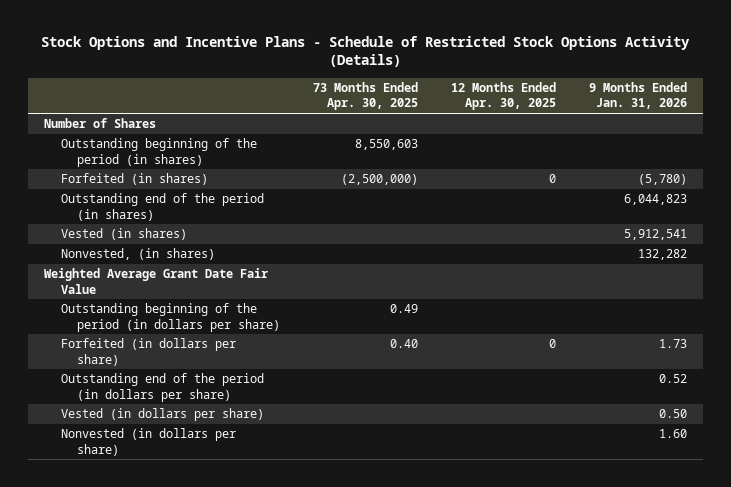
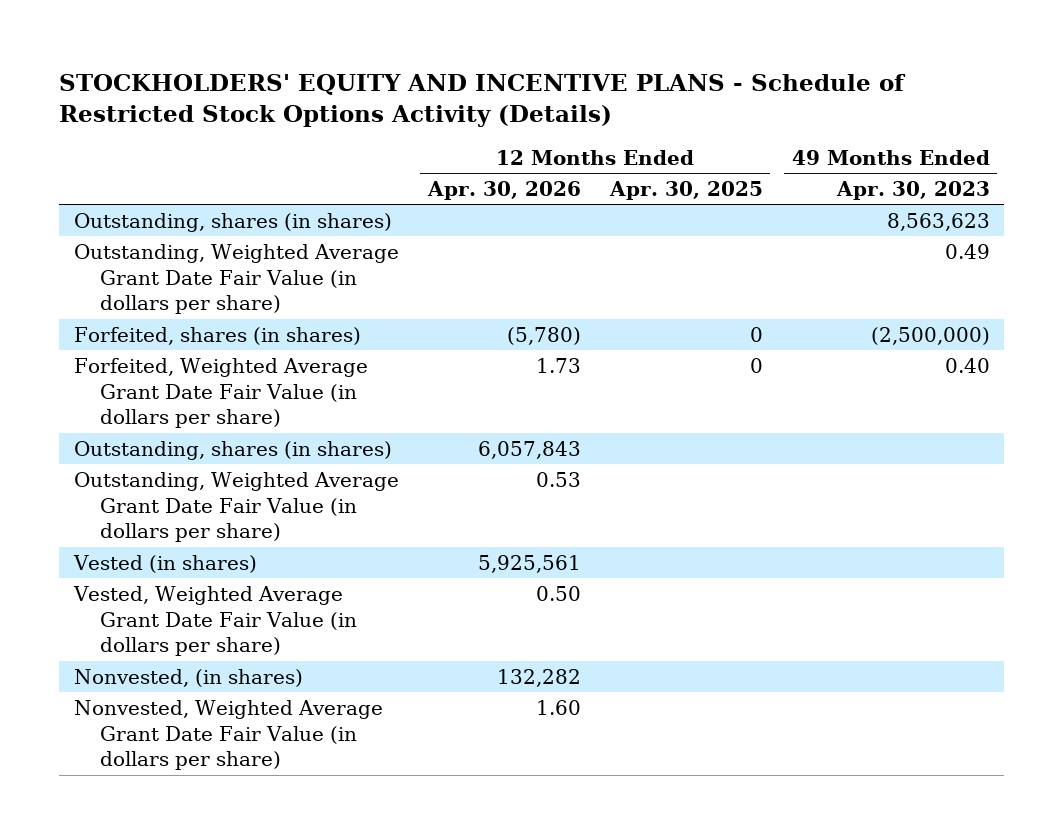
- Stock Options and Incentive Plans - Schedule of Restricted Stock Options Activity (Details)
+ STOCKHOLDERS' EQUITY AND INCENTIVE PLANS - Schedule of Restricted Stock Options Activity (Details)
- | 73 Months Ended Apr. 30, 2025 | 12 Months Ended Apr. 30, 2025 | 9 Months Ended Jan. 31, 2026
+ | 12 Months Ended Apr. 30, 2026 | 12 Months Ended Apr. 30, 2025 | 49 Months Ended Apr. 30, 2023
- Number of Shares
- Outstanding beginning of the period (in shares) | 8,550,603 | |
- Forfeited (in shares) | (2,500,000) | 0 | (5,780)
- Outstanding end of the period (in shares) | | | 6,044,823
+ Outstanding, shares (in shares) | | | 8,563,623
+ Outstanding, Weighted Average Grant Date Fair Value (in dollars per share) | | | 0.49
+ Forfeited, shares (in shares) | (5,780) | 0 | (2,500,000)
+ Forfeited, Weighted Average Grant Date Fair Value (in dollars per share) | 1.73 | 0 | 0.40
+ Outstanding, shares (in shares) | 6,057,843 | |
+ Outstanding, Weighted Average Grant Date Fair Value (in dollars per share) | 0.53 | |
+ Vested, Weighted Average Grant Date Fair Value (in dollars per share) | 0.50 | |
- Weighted Average Grant Date Fair Value
- Outstanding beginning of the period (in dollars per share) | 0.49 | |
- Forfeited (in dollars per share) | 0.40 | 0 | 1.73
- Outstanding end of the period (in dollars per share) | | | 0.52
- Vested (in dollars per share) | | | 0.50
- Nonvested (in dollars per share) | | | 1.60
+ Nonvested, Weighted Average Grant Date Fair Value (in dollars per share) | 1.60 | |

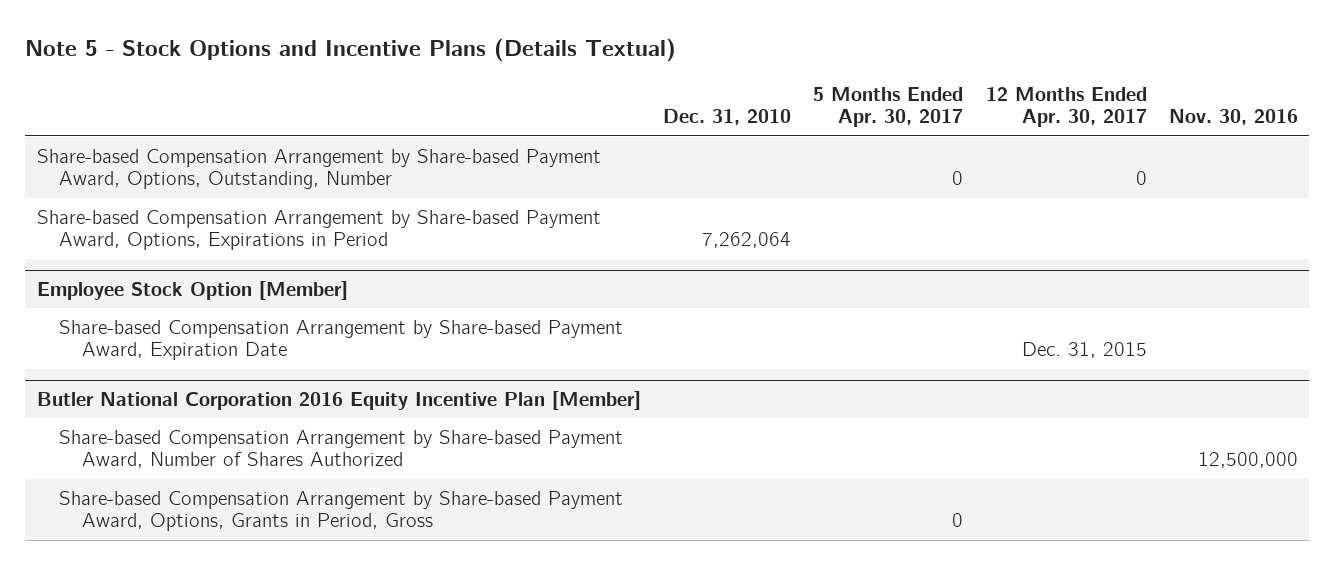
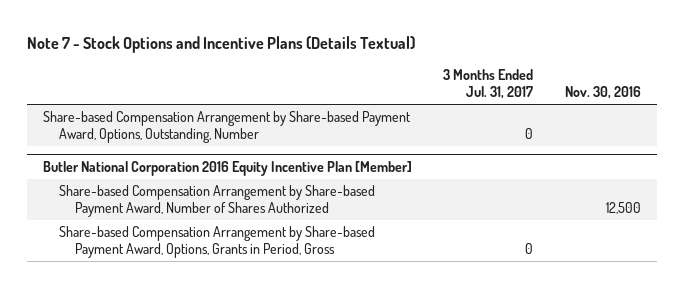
- Note 5 - Stock Options and Incentive Plans (Details Textual)
+ Note 7 - Stock Options and Incentive Plans (Details Textual)
- | Dec. 31, 2010 | 5 Months Ended Apr. 30, 2017 | 12 Months Ended Apr. 30, 2017 | Nov. 30, 2016
+ | 3 Months Ended Jul. 31, 2017 | Nov. 30, 2016
- Share-based Compensation Arrangement by Share-based Payment Award, Options, Expirations in Period | 7,262,064 | | |
- Employee Stock Option [Member]
- Share-based Compensation Arrangement by Share-based Payment Award, Expiration Date | | | Dec. 31, 2015 |
@ Butler National Corporation 2016 Equity Incentive Plan [Member]
- Share-based Compensation Arrangement by Share-based Payment Award, Number of Shares Authorized | | | | 12,500,000
+ Share-based Compensation Arrangement by Share-based Payment Award, Number of Shares Authorized | | 12,500

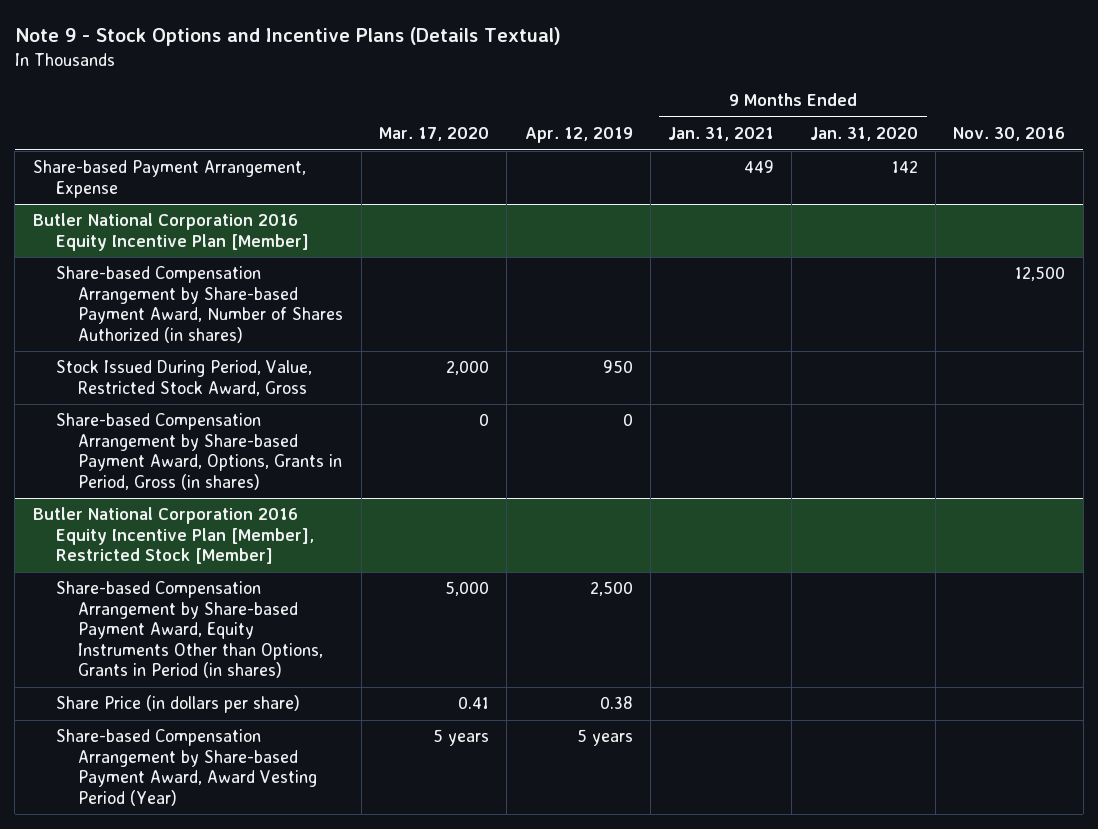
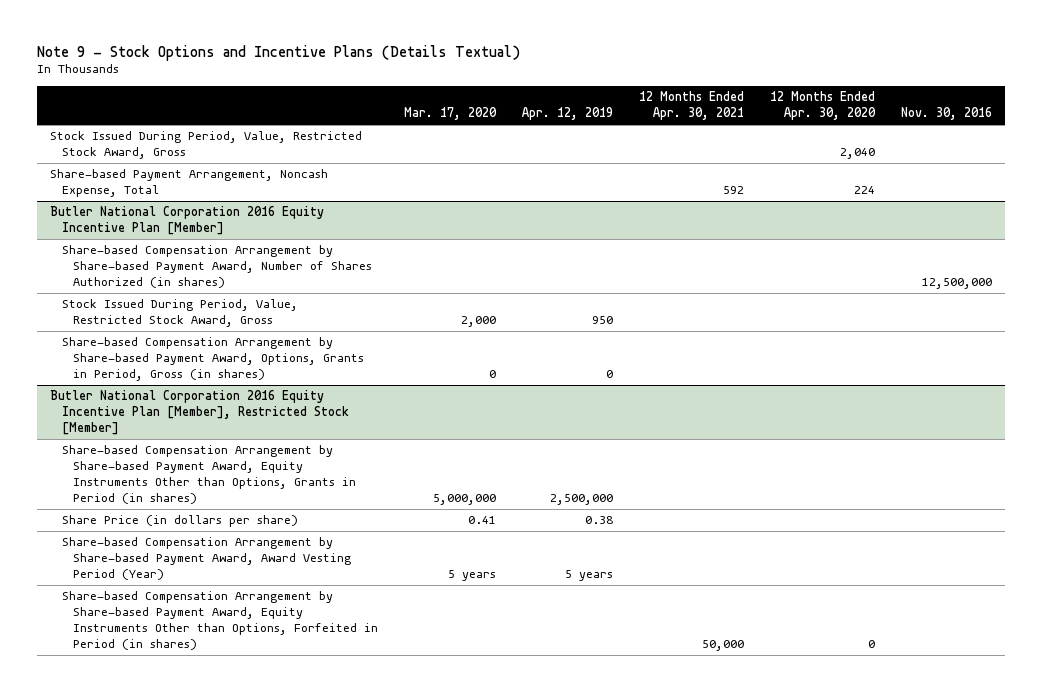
- | Mar. 17, 2020 | Apr. 12, 2019 | 9 Months Ended Jan. 31, 2021 | 9 Months Ended Jan. 31, 2020 | Nov. 30, 2016
+ | Mar. 17, 2020 | Apr. 12, 2019 | 12 Months Ended Apr. 30, 2021 | 12 Months Ended Apr. 30, 2020 | Nov. 30, 2016
- Share-based Payment Arrangement, Expense | | | 449 | 142 |
+ Stock Issued During Period, Value, Restricted Stock Award, Gross | | | | 2,040 |
+ Share-based Payment Arrangement, Noncash Expense, Total | | | 592 | 224 |
@ Butler National Corporation 2016 Equity Incentive Plan [Member]
- Share-based Compensation Arrangement by Share-based Payment Award, Number of Shares Authorized (in shares) | | | | | 12,500
+ Share-based Compensation Arrangement by Share-based Payment Award, Number of Shares Authorized (in shares) | | | | | 12,500,000
@ Butler National Corporation 2016 Equity Incentive Plan [Member], Restricted Stock [Member]
- Share-based Compensation Arrangement by Share-based Payment Award, Equity Instruments Other than Options, Grants in Period (in shares) | 5,000 | 2,500 | | |
+ Share-based Compensation Arrangement by Share-based Payment Award, Equity Instruments Other than Options, Grants in Period (in shares) | 5,000,000 | 2,500,000 | | |
+ Share-based Compensation Arrangement by Share-based Payment Award, Equity Instruments Other than Options, Forfeited in Period (in shares) | | | 50,000 | 0 |

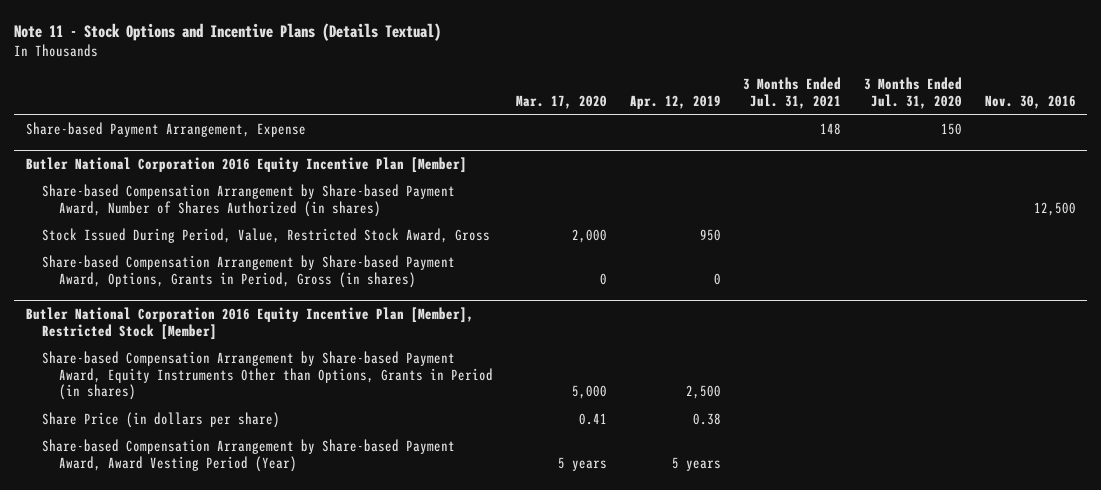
- Note 9 - Stock Options and Incentive Plans (Details Textual)
+ Note 11 - Stock Options and Incentive Plans (Details Textual)
- | Mar. 17, 2020 | Apr. 12, 2019 | 12 Months Ended Apr. 30, 2021 | 12 Months Ended Apr. 30, 2020 | Nov. 30, 2016
+ | Mar. 17, 2020 | Apr. 12, 2019 | 3 Months Ended Jul. 31, 2021 | 3 Months Ended Jul. 31, 2020 | Nov. 30, 2016
- Stock Issued During Period, Value, Restricted Stock Award, Gross | | | | 2,040 |
- Share-based Payment Arrangement, Noncash Expense, Total | | | 592 | 224 |
+ Share-based Payment Arrangement, Expense | | | 148 | 150 |
@ Butler National Corporation 2016 Equity Incentive Plan [Member]
- Share-based Compensation Arrangement by Share-based Payment Award, Number of Shares Authorized (in shares) | | | | | 12,500,000
+ Share-based Compensation Arrangement by Share-based Payment Award, Number of Shares Authorized (in shares) | | | | | 12,500
@ Butler National Corporation 2016 Equity Incentive Plan [Member], Restricted Stock [Member]
- Share-based Compensation Arrangement by Share-based Payment Award, Equity Instruments Other than Options, Grants in Period (in shares) | 5,000,000 | 2,500,000 | | |
+ Share-based Compensation Arrangement by Share-based Payment Award, Equity Instruments Other than Options, Grants in Period (in shares) | 5,000 | 2,500 | | |
- Share-based Compensation Arrangement by Share-based Payment Award, Equity Instruments Other than Options, Forfeited in Period (in shares) | | | 50,000 | 0 |

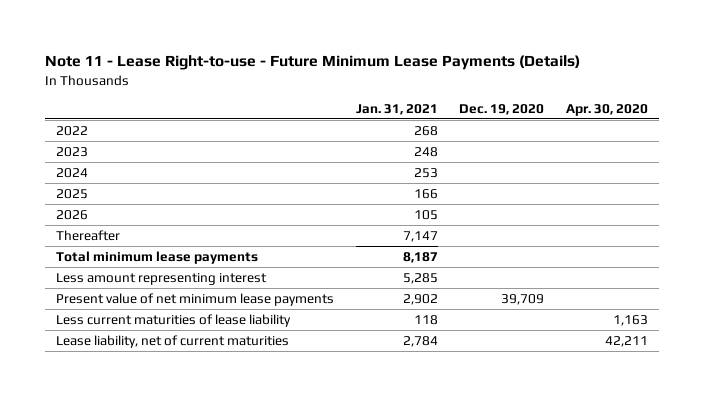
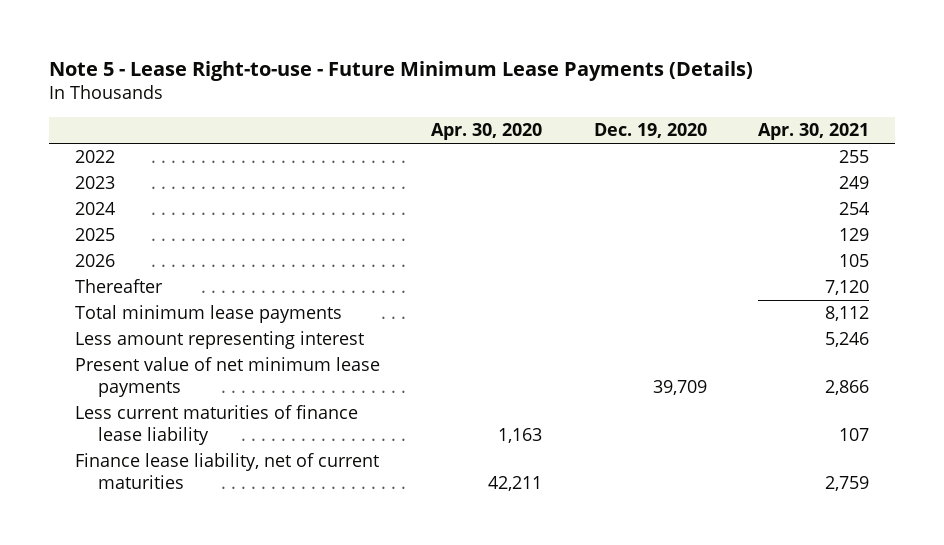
- Note 11 - Lease Right-to-use - Future Minimum Lease Payments (Details)
+ Note 5 - Lease Right-to-use - Future Minimum Lease Payments (Details)
- | Jan. 31, 2021 | Dec. 19, 2020 | Apr. 30, 2020
+ | Apr. 30, 2020 | Dec. 19, 2020 | Apr. 30, 2021
- Less current maturities of lease liability | 118 | | 1,163
- Lease liability, net of current maturities | 2,784 | | 42,211
+ Less current maturities of finance lease liability | 1,163 | | 107
+ Finance lease liability, net of current maturities | 42,211 | | 2,759

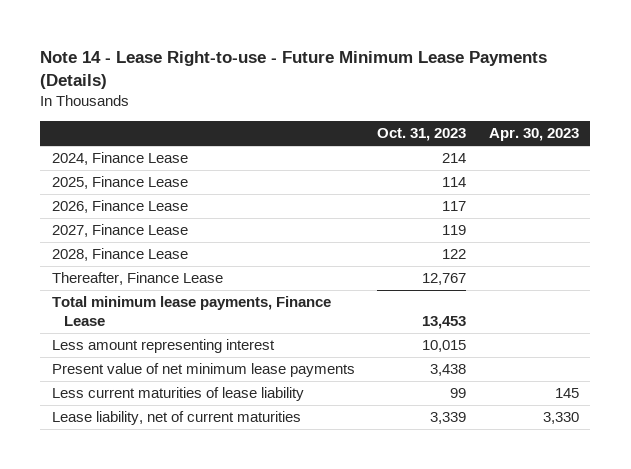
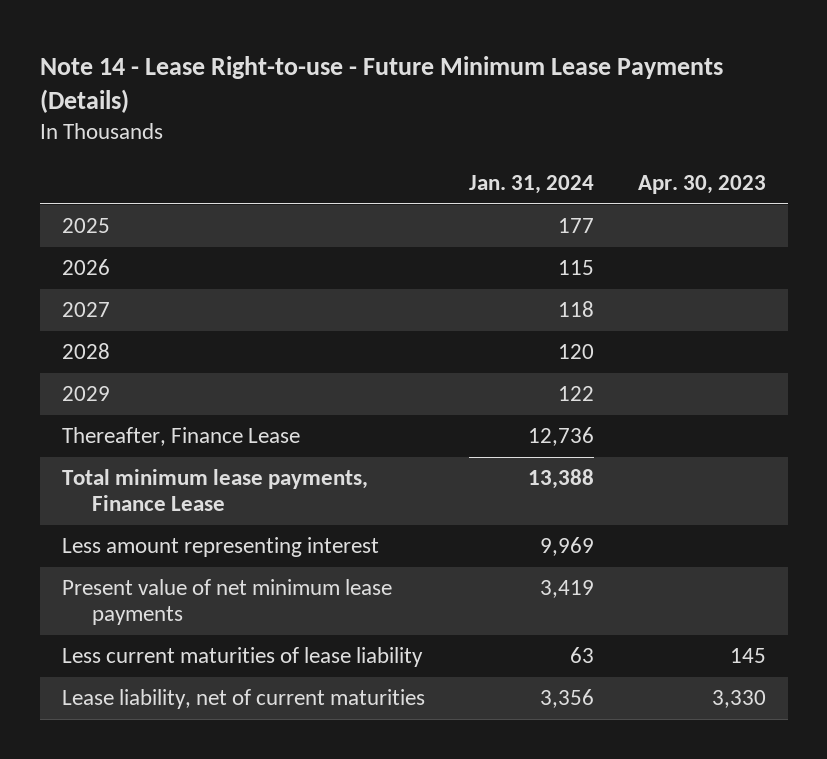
- | Oct. 31, 2023 | Apr. 30, 2023
+ | Jan. 31, 2024 | Apr. 30, 2023
- 2024, Finance Lease | 214 |
- 2025, Finance Lease | 114 |
- 2026, Finance Lease | 117 |
- 2027, Finance Lease | 119 |
- 2028, Finance Lease | 122 |
+ 2025 | 177 |
+ 2026 | 115 |
+ 2027 | 118 |
+ 2028 | 120 |
+ 2029 | 122 |

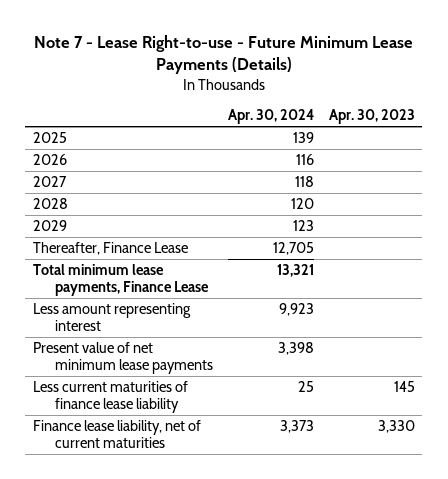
- Note 14 - Lease Right-to-use - Future Minimum Lease Payments (Details)
+ Note 7 - Lease Right-to-use - Future Minimum Lease Payments (Details)
- | Jan. 31, 2024 | Apr. 30, 2023
+ | Apr. 30, 2024 | Apr. 30, 2023
- Less current maturities of lease liability | 63 | 145
- Lease liability, net of current maturities | 3,356 | 3,330
+ Less current maturities of finance lease liability | 25 | 145
+ Finance lease liability, net of current maturities | 3,373 | 3,330

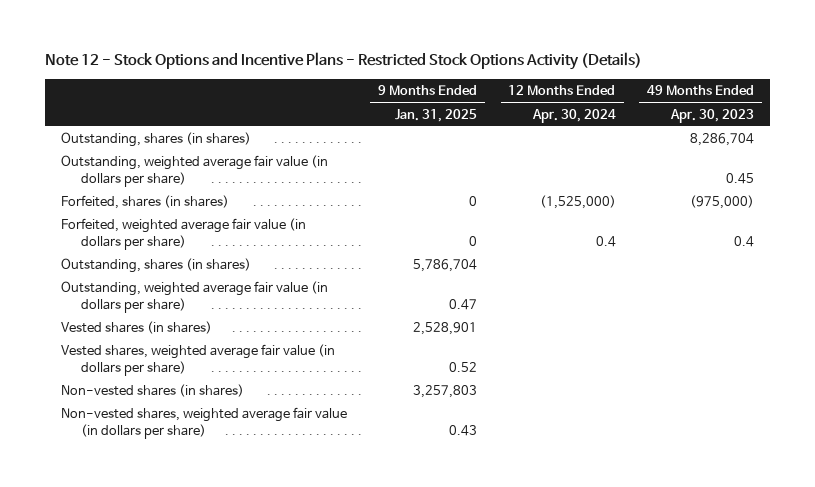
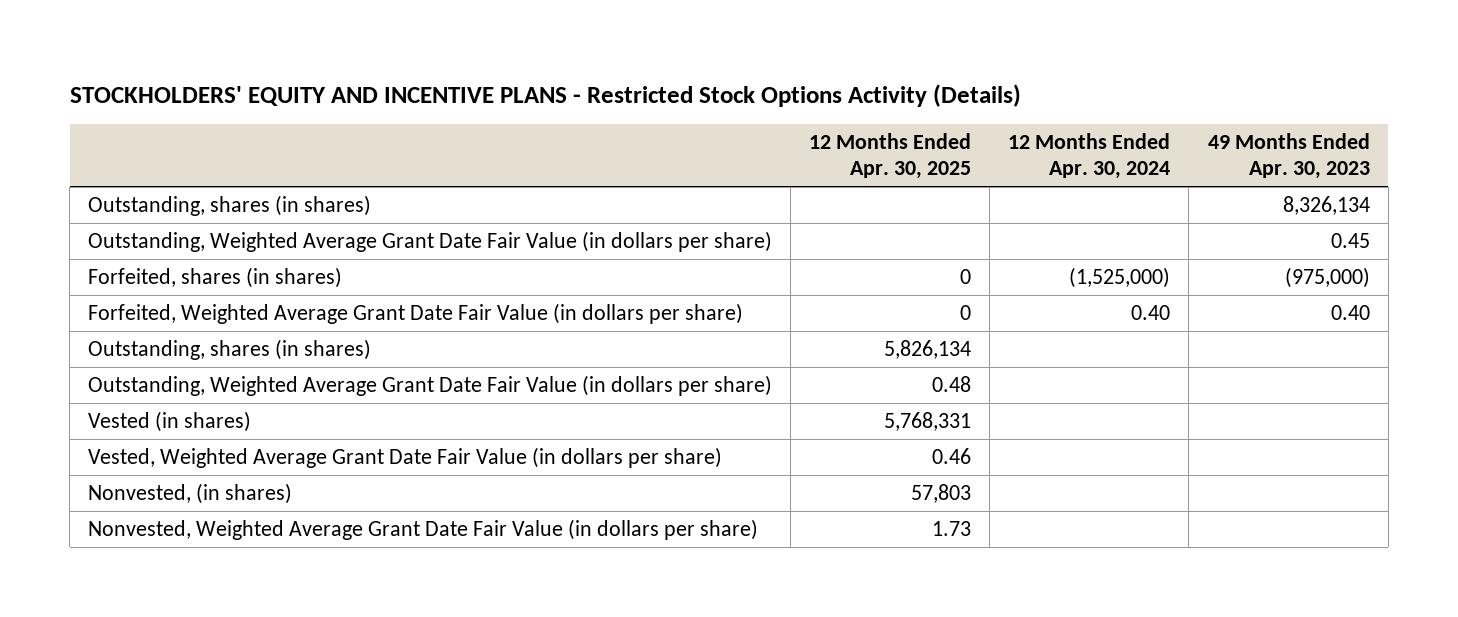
- Note 12 - Stock Options and Incentive Plans - Restricted Stock Options Activity (Details)
+ STOCKHOLDERS' EQUITY AND INCENTIVE PLANS - Restricted Stock Options Activity (Details)
- | 9 Months Ended Jan. 31, 2025 | 12 Months Ended Apr. 30, 2024 | 49 Months Ended Apr. 30, 2023
+ | 12 Months Ended Apr. 30, 2025 | 12 Months Ended Apr. 30, 2024 | 49 Months Ended Apr. 30, 2023
- Outstanding, shares (in shares) | | | 8,286,704
- Outstanding, weighted average fair value (in dollars per share) | | | 0.45
+ Outstanding, shares (in shares) | | | 8,326,134
+ Outstanding, Weighted Average Grant Date Fair Value (in dollars per share) | | | 0.45
- Forfeited, weighted average fair value (in dollars per share) | 0 | 0.4 | 0.4
+ Forfeited, Weighted Average Grant Date Fair Value (in dollars per share) | 0 | 0.40 | 0.40
- Outstanding, weighted average fair value (in dollars per share) | 0.47 | |
- Vested shares (in shares) | 2,528,901 | |
- Vested shares, weighted average fair value (in dollars per share) | 0.52 | |
- Non-vested shares (in shares) | 3,257,803 | |
- Non-vested shares, weighted average fair value (in dollars per share) | 0.43 | |
+ Outstanding, Weighted Average Grant Date Fair Value (in dollars per share) | 0.48 | |
+ Vested (in shares) | 5,768,331 | |
+ Vested, Weighted Average Grant Date Fair Value (in dollars per share) | 0.46 | |
+ Nonvested, (in shares) | 57,803 | |
+ Nonvested, Weighted Average Grant Date Fair Value (in dollars per share) | 1.73 | |

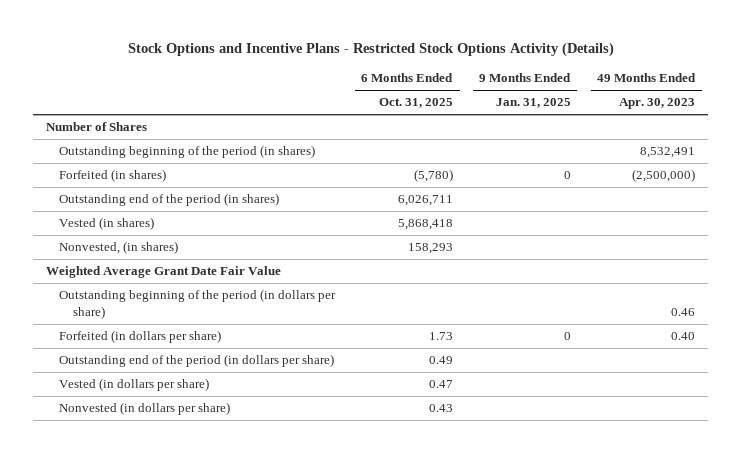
- STOCKHOLDERS' EQUITY AND INCENTIVE PLANS - Restricted Stock Options Activity (Details)
+ Stock Options and Incentive Plans - Restricted Stock Options Activity (Details)
- | 12 Months Ended Apr. 30, 2025 | 12 Months Ended Apr. 30, 2024 | 49 Months Ended Apr. 30, 2023
+ | 6 Months Ended Oct. 31, 2025 | 9 Months Ended Jan. 31, 2025 | 49 Months Ended Apr. 30, 2023
- Outstanding, shares (in shares) | | | 8,326,134
- Outstanding, Weighted Average Grant Date Fair Value (in dollars per share) | | | 0.45
- Forfeited, shares (in shares) | 0 | (1,525,000) | (975,000)
- Forfeited, Weighted Average Grant Date Fair Value (in dollars per share) | 0 | 0.40 | 0.40
- Outstanding, shares (in shares) | 5,826,134 | |
- Outstanding, Weighted Average Grant Date Fair Value (in dollars per share) | 0.48 | |
+ Number of Shares
+ Outstanding beginning of the period (in shares) | | | 8,532,491
+ Forfeited (in shares) | (5,780) | 0 | (2,500,000)
+ Outstanding end of the period (in shares) | 6,026,711 | |
- Vested, Weighted Average Grant Date Fair Value (in dollars per share) | 0.46 | |
- Nonvested, Weighted Average Grant Date Fair Value (in dollars per share) | 1.73 | |
+ Weighted Average Grant Date Fair Value
+ Outstanding beginning of the period (in dollars per share) | | | 0.46
+ Forfeited (in dollars per share) | 1.73 | 0 | 0.40
+ Outstanding end of the period (in dollars per share) | 0.49 | |
+ Vested (in dollars per share) | 0.47 | |
+ Nonvested (in dollars per share) | 0.43 | |

